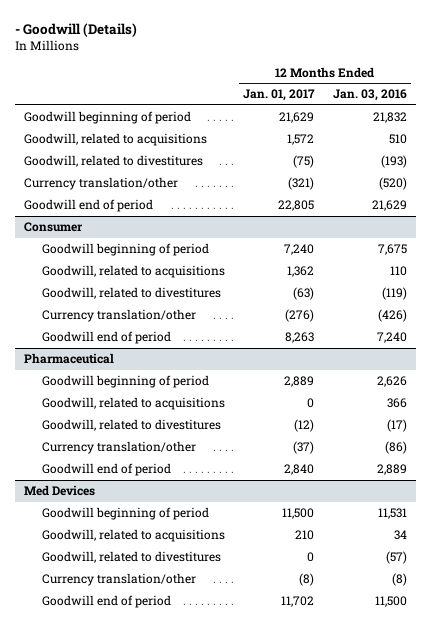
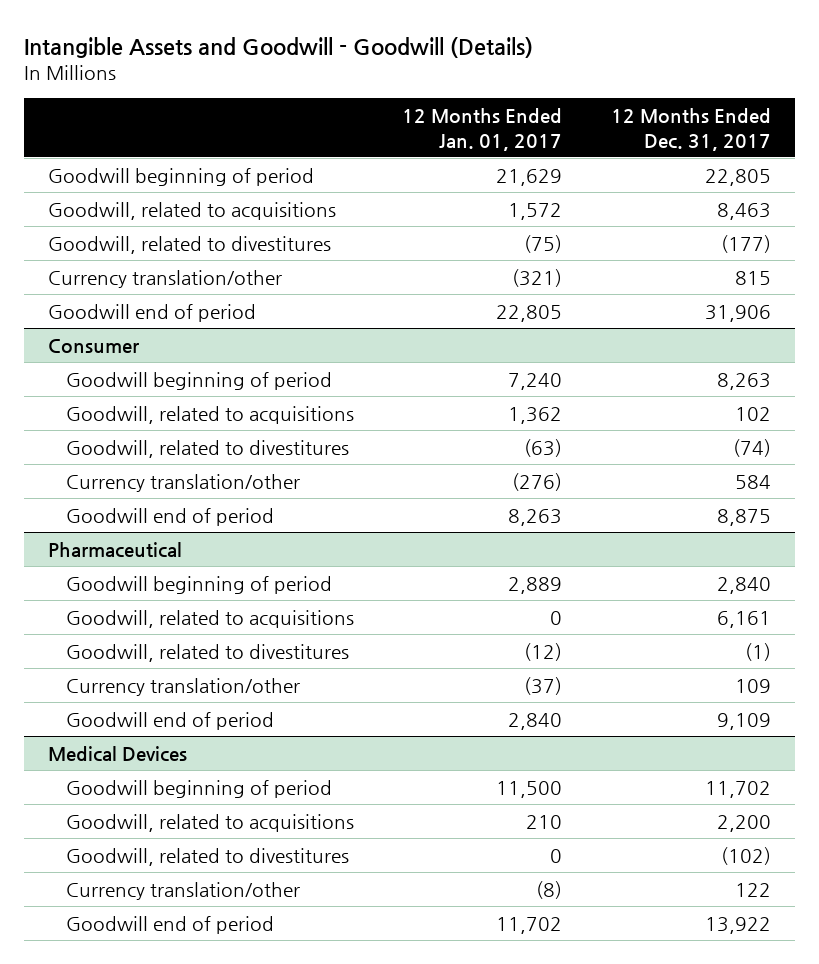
- - Goodwill (Details)
+ Intangible Assets and Goodwill - Goodwill (Details)
- | 12 Months Ended Jan. 01, 2017 | 12 Months Ended Jan. 03, 2016
+ | 12 Months Ended Jan. 01, 2017 | 12 Months Ended Dec. 31, 2017
- Med Devices
+ Medical Devices

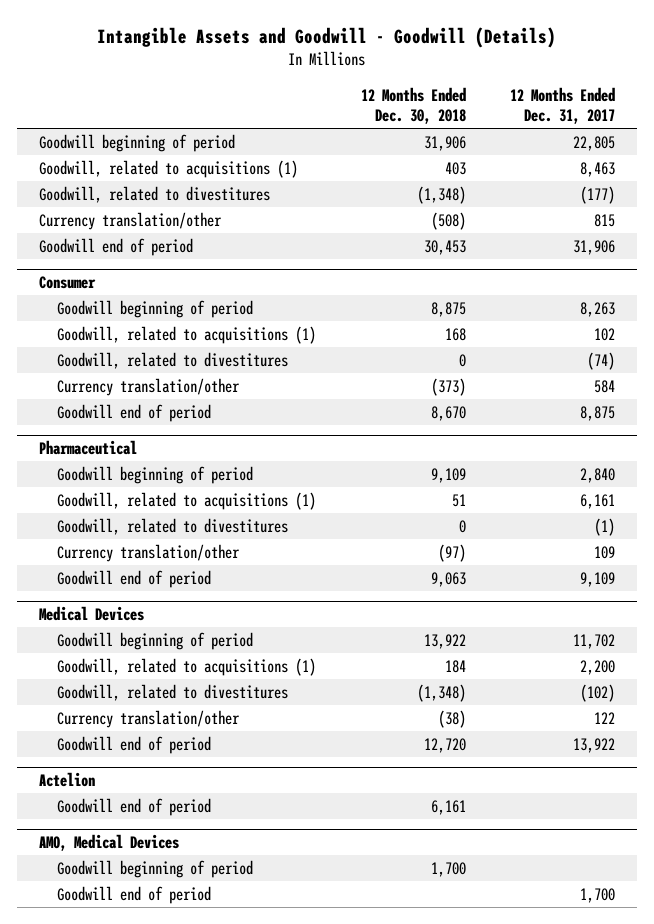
- | 12 Months Ended Jan. 01, 2017 | 12 Months Ended Dec. 31, 2017
+ | 12 Months Ended Dec. 30, 2018 | 12 Months Ended Dec. 31, 2017
- Goodwill, related to acquisitions | 1,572 | 8,463
+ Goodwill, related to acquisitions (1) | 403 | 8,463
@ Consumer
- Goodwill, related to acquisitions | 1,362 | 102
+ Goodwill, related to acquisitions (1) | 168 | 102
@ Pharmaceutical
- Goodwill, related to acquisitions | 0 | 6,161
+ Goodwill, related to acquisitions (1) | 51 | 6,161
@ Medical Devices
- Goodwill, related to acquisitions | 210 | 2,200
+ Goodwill, related to acquisitions (1) | 184 | 2,200
+ Actelion
+ Goodwill end of period | 6,161 |
+ AMO, Medical Devices
+ Goodwill beginning of period | 1,700 |
+ Goodwill end of period | | 1,700

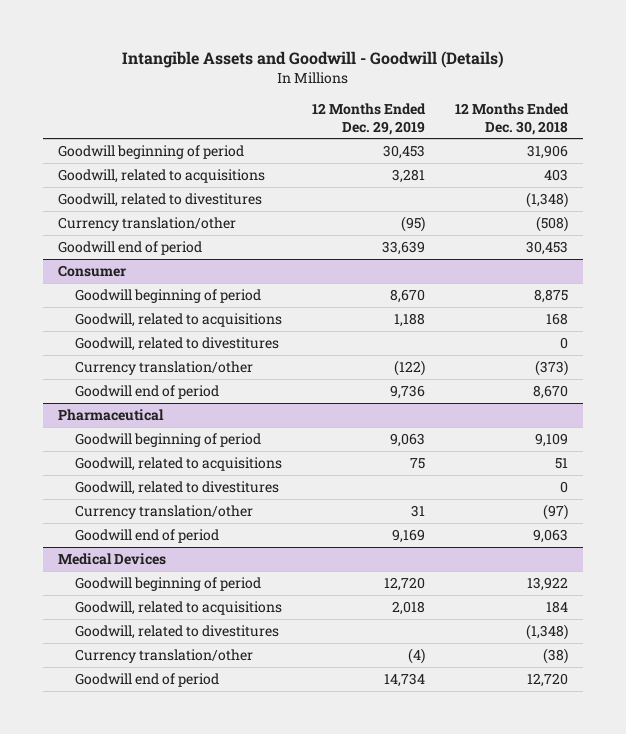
- | 12 Months Ended Dec. 30, 2018 | 12 Months Ended Dec. 31, 2017
+ | 12 Months Ended Dec. 29, 2019 | 12 Months Ended Dec. 30, 2018
- Goodwill, related to acquisitions (1) | 403 | 8,463
+ Goodwill, related to acquisitions | 3,281 | 403
@ Consumer
- Goodwill, related to acquisitions (1) | 168 | 102
+ Goodwill, related to acquisitions | 1,188 | 168
@ Pharmaceutical
- Goodwill, related to acquisitions (1) | 51 | 6,161
+ Goodwill, related to acquisitions | 75 | 51
@ Medical Devices
- Goodwill, related to acquisitions (1) | 184 | 2,200
+ Goodwill, related to acquisitions | 2,018 | 184
- Actelion
- Goodwill end of period | 6,161 |
- AMO, Medical Devices
- Goodwill beginning of period | 1,700 |
- Goodwill end of period | | 1,700

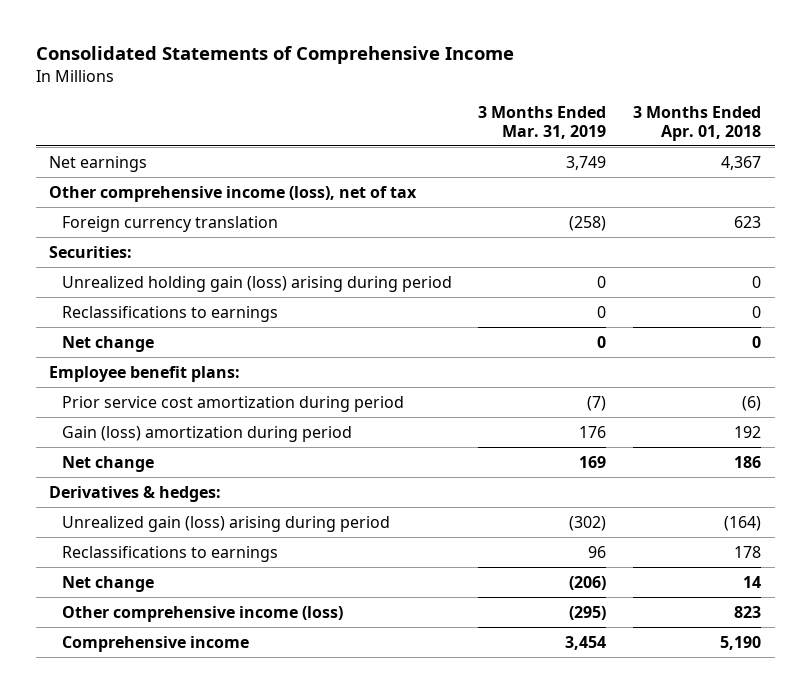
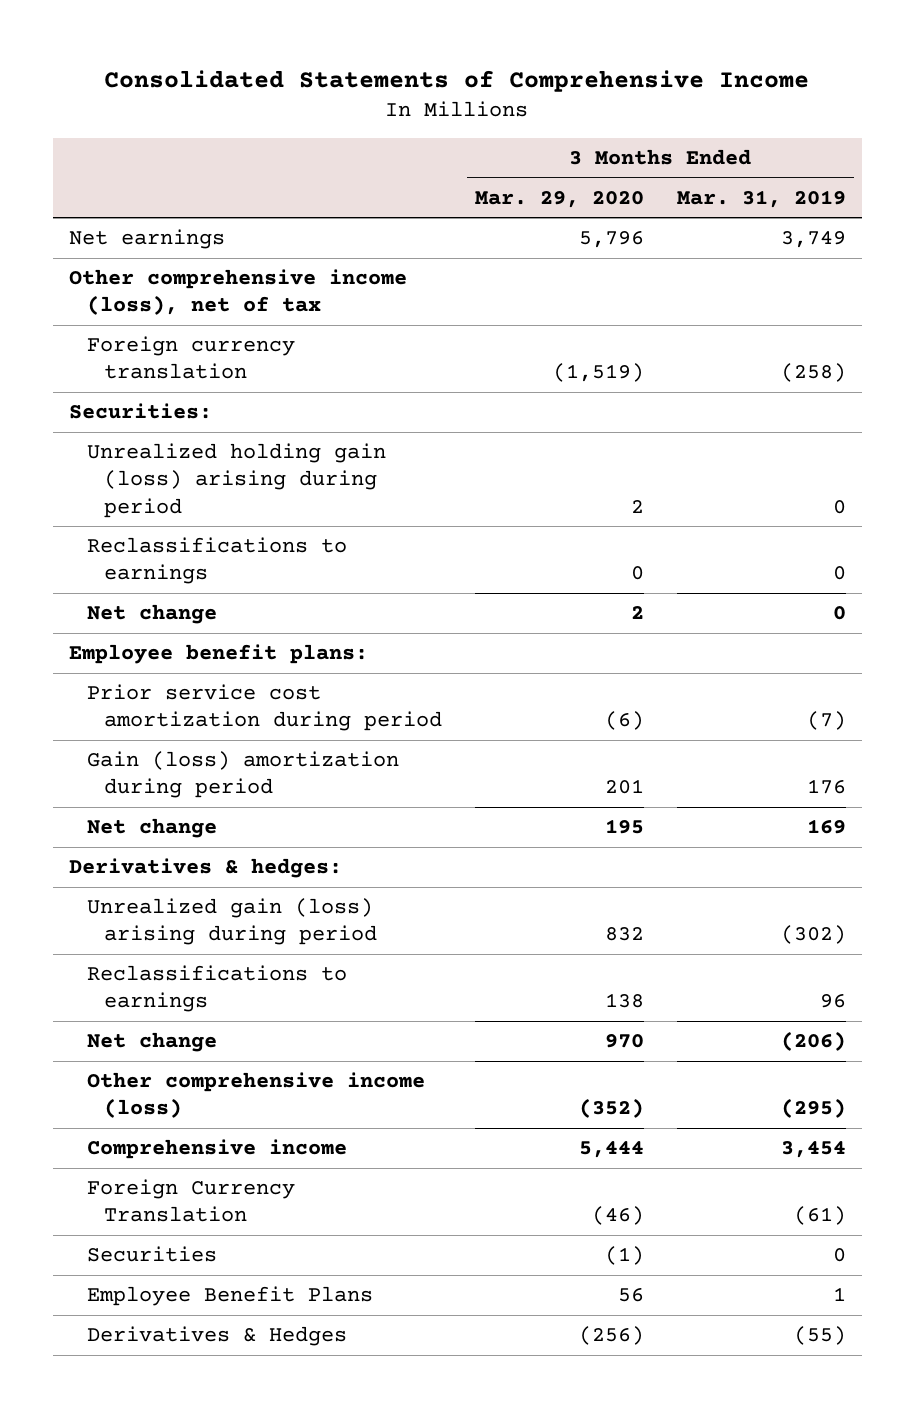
- | 3 Months Ended Mar. 31, 2019 | 3 Months Ended Apr. 01, 2018
+ | 3 Months Ended Mar. 29, 2020 | 3 Months Ended Mar. 31, 2019
+ Foreign Currency Translation | (46) | (61)
+ Securities | (1) | 0
+ Employee Benefit Plans | 56 | 1
+ Derivatives & Hedges | (256) | (55)

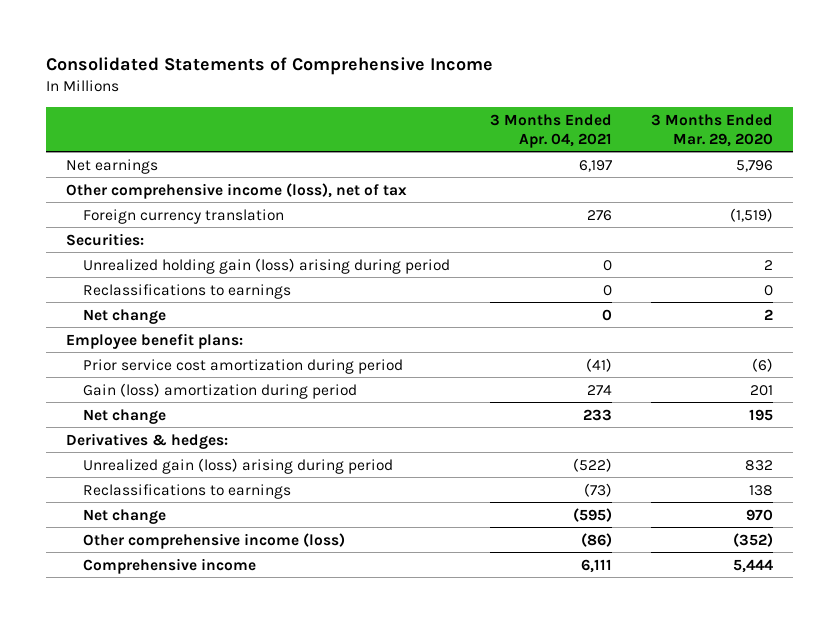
- | 3 Months Ended Mar. 29, 2020 | 3 Months Ended Mar. 31, 2019
+ | 3 Months Ended Apr. 04, 2021 | 3 Months Ended Mar. 29, 2020
- Foreign Currency Translation | (46) | (61)
- Securities | (1) | 0
- Employee Benefit Plans | 56 | 1
- Derivatives & Hedges | (256) | (55)

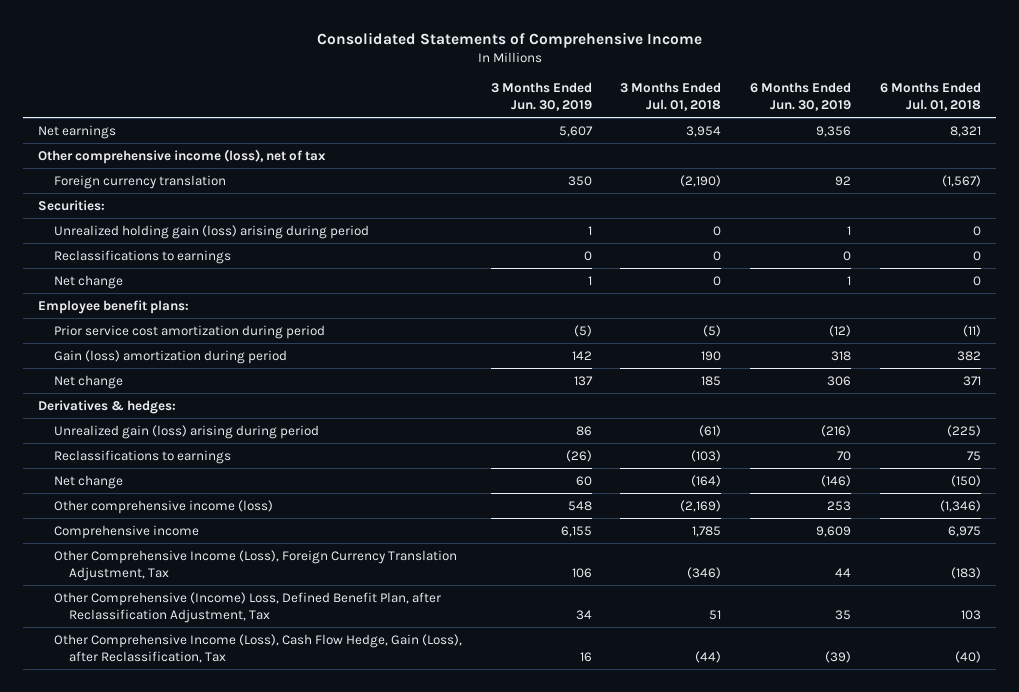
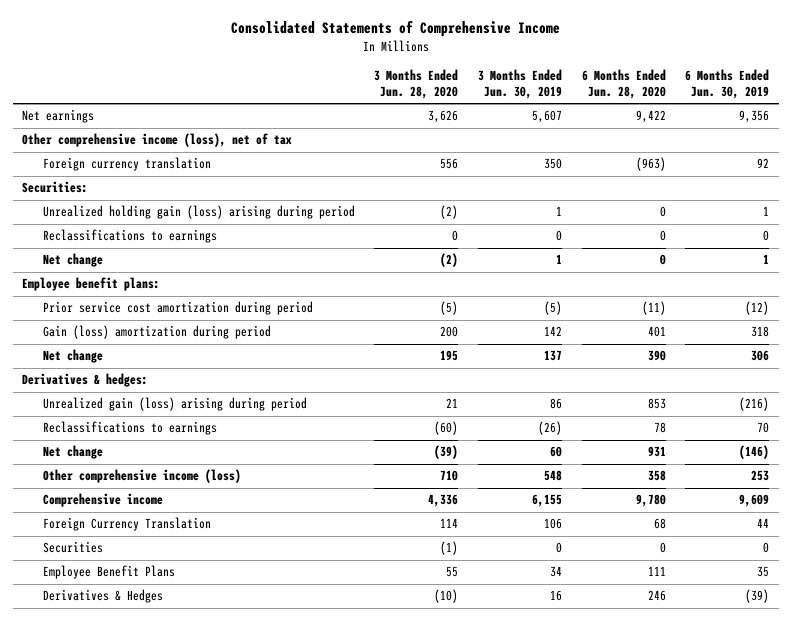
- | 3 Months Ended Jun. 30, 2019 | 3 Months Ended Jul. 01, 2018 | 6 Months Ended Jun. 30, 2019 | 6 Months Ended Jul. 01, 2018
+ | 3 Months Ended Jun. 28, 2020 | 3 Months Ended Jun. 30, 2019 | 6 Months Ended Jun. 28, 2020 | 6 Months Ended Jun. 30, 2019
- Other Comprehensive Income (Loss), Foreign Currency Translation Adjustment, Tax | 106 | (346) | 44 | (183)
- Other Comprehensive (Income) Loss, Defined Benefit Plan, after Reclassification Adjustment, Tax | 34 | 51 | 35 | 103
- Other Comprehensive Income (Loss), Cash Flow Hedge, Gain (Loss), after Reclassification, Tax | 16 | (44) | (39) | (40)
+ Foreign Currency Translation | 114 | 106 | 68 | 44
+ Securities | (1) | 0 | 0 | 0
+ Employee Benefit Plans | 55 | 34 | 111 | 35
+ Derivatives & Hedges | (10) | 16 | 246 | (39)

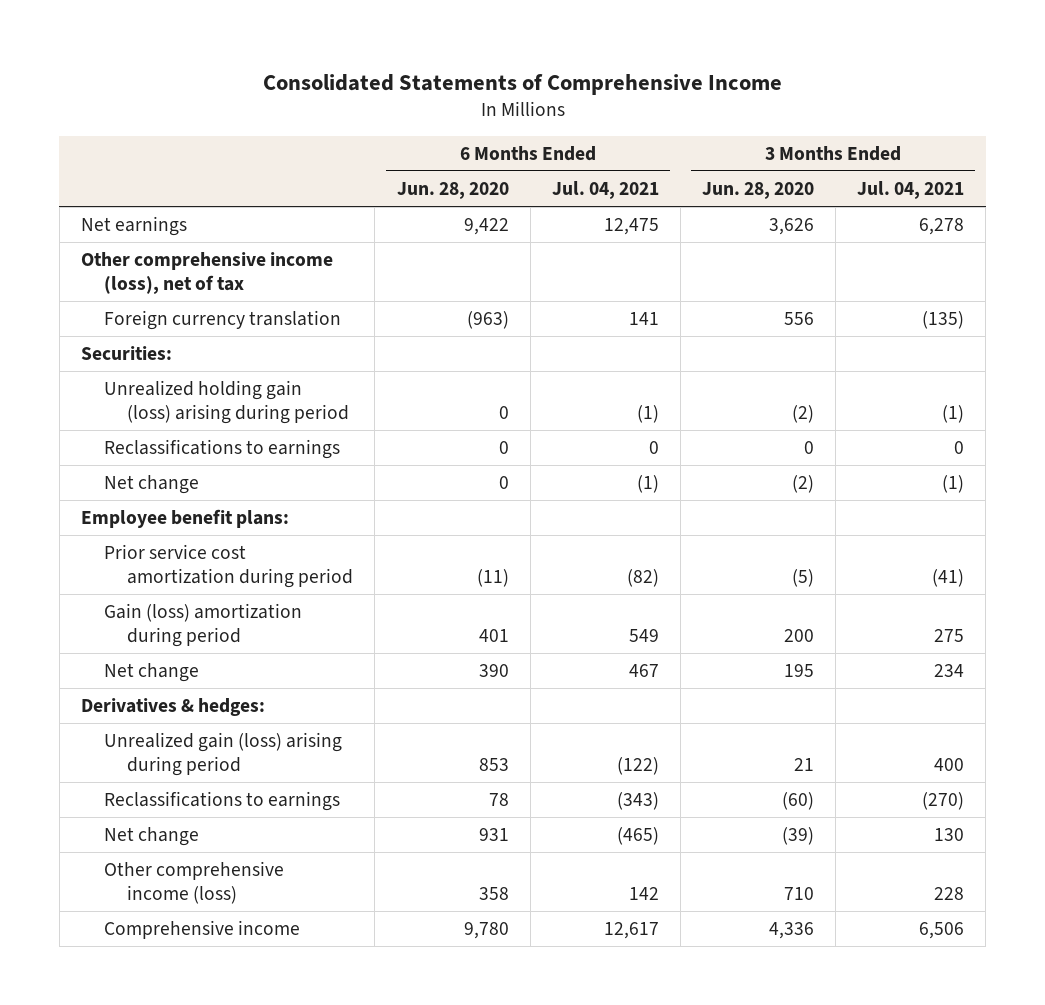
- | 3 Months Ended Jun. 28, 2020 | 3 Months Ended Jun. 30, 2019 | 6 Months Ended Jun. 28, 2020 | 6 Months Ended Jun. 30, 2019
+ | 6 Months Ended Jun. 28, 2020 | 6 Months Ended Jul. 04, 2021 | 3 Months Ended Jun. 28, 2020 | 3 Months Ended Jul. 04, 2021
- Foreign Currency Translation | 114 | 106 | 68 | 44
- Securities | (1) | 0 | 0 | 0
- Employee Benefit Plans | 55 | 34 | 111 | 35
- Derivatives & Hedges | (10) | 16 | 246 | (39)

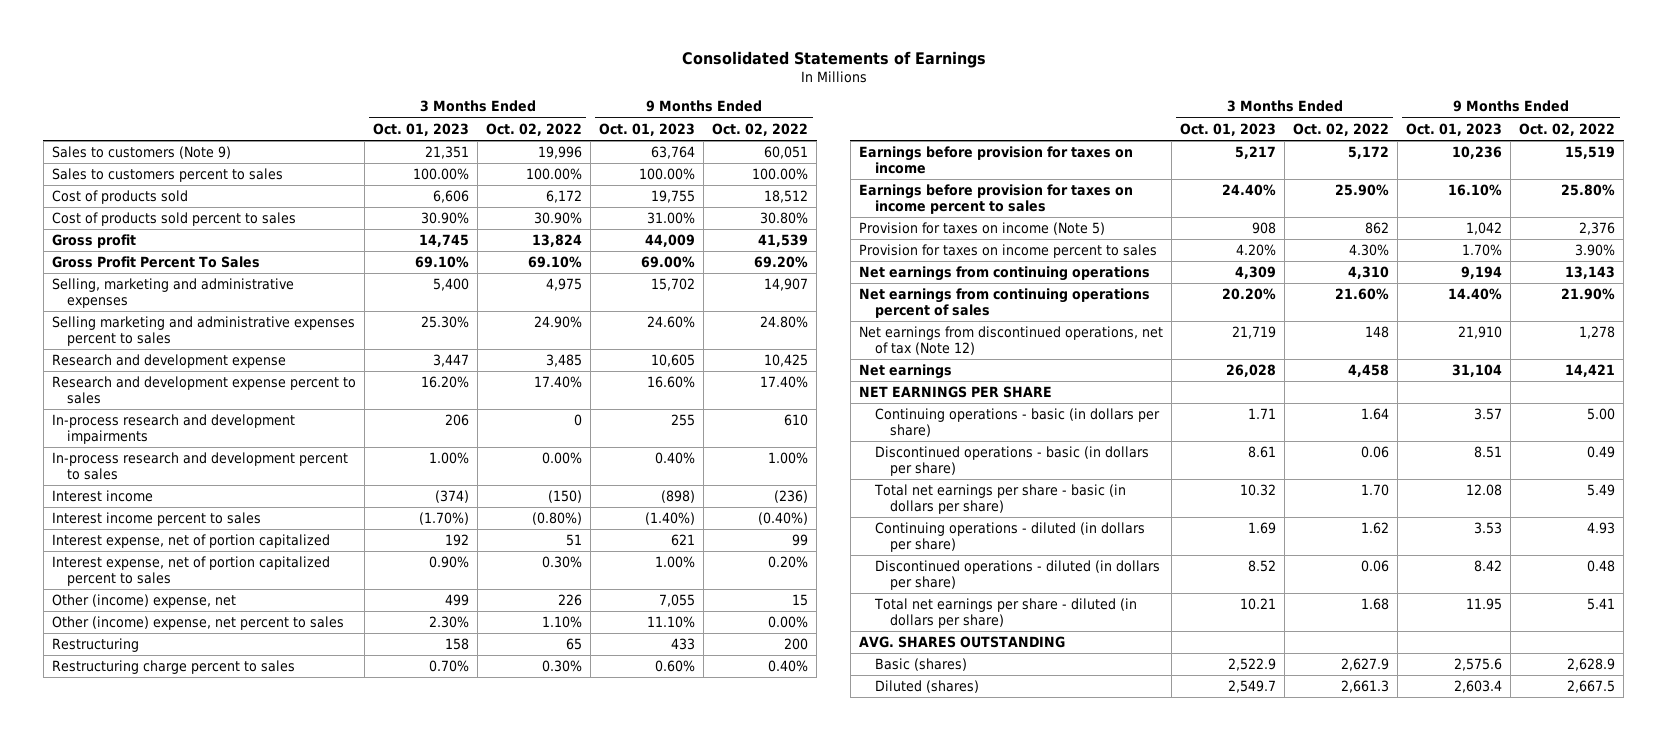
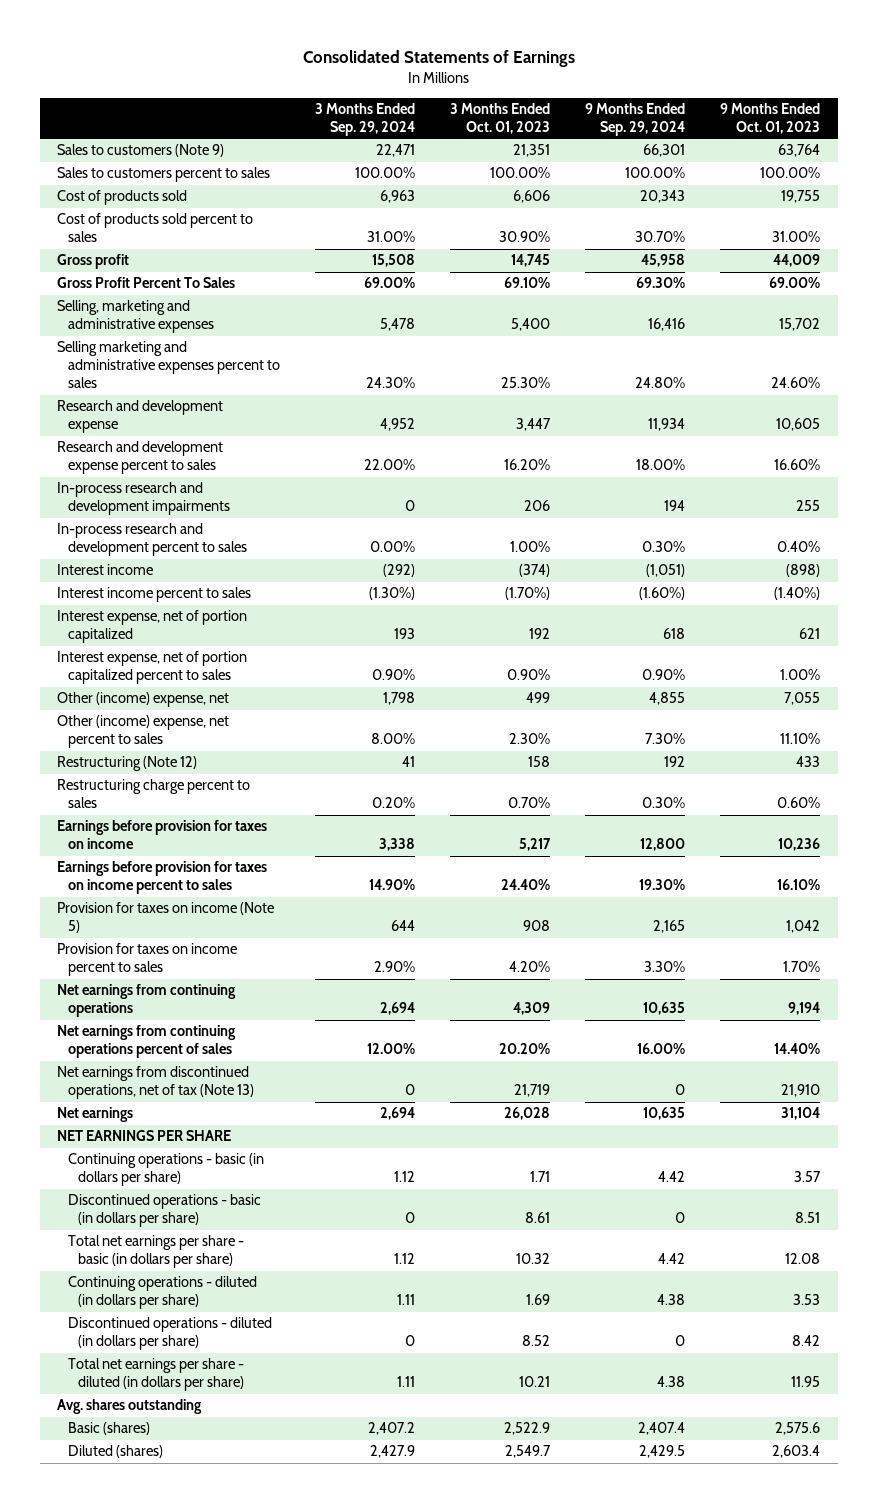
- | 3 Months Ended Oct. 01, 2023 | 3 Months Ended Oct. 02, 2022 | 9 Months Ended Oct. 01, 2023 | 9 Months Ended Oct. 02, 2022
+ | 3 Months Ended Sep. 29, 2024 | 3 Months Ended Oct. 01, 2023 | 9 Months Ended Sep. 29, 2024 | 9 Months Ended Oct. 01, 2023
- Restructuring | 158 | 65 | 433 | 200
+ Restructuring (Note 12) | 41 | 158 | 192 | 433
- Net earnings from discontinued operations, net of tax (Note 12) | 21,719 | 148 | 21,910 | 1,278
+ Net earnings from discontinued operations, net of tax (Note 13) | 0 | 21,719 | 0 | 21,910
- AVG. SHARES OUTSTANDING
+ Avg. shares outstanding

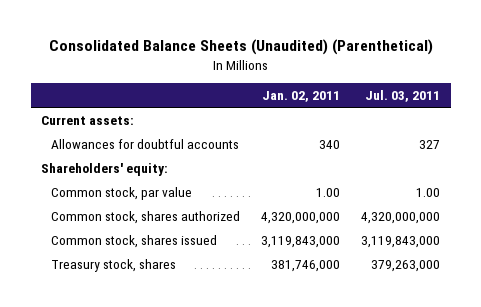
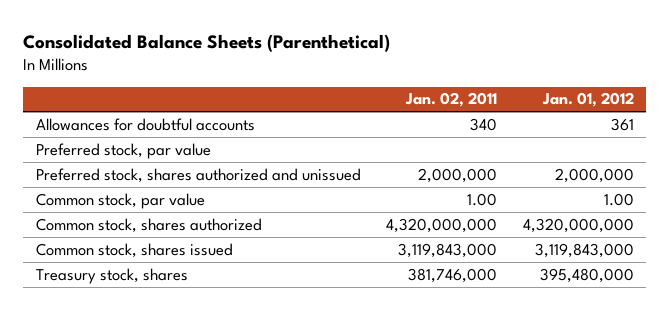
- Consolidated Balance Sheets (Unaudited) (Parenthetical)
+ Consolidated Balance Sheets (Parenthetical)
- | Jan. 02, 2011 | Jul. 03, 2011
+ | Jan. 02, 2011 | Jan. 01, 2012
- Current assets:
- Shareholders' equity:
+ Preferred stock, par value
+ Preferred stock, shares authorized and unissued | 2,000,000 | 2,000,000

